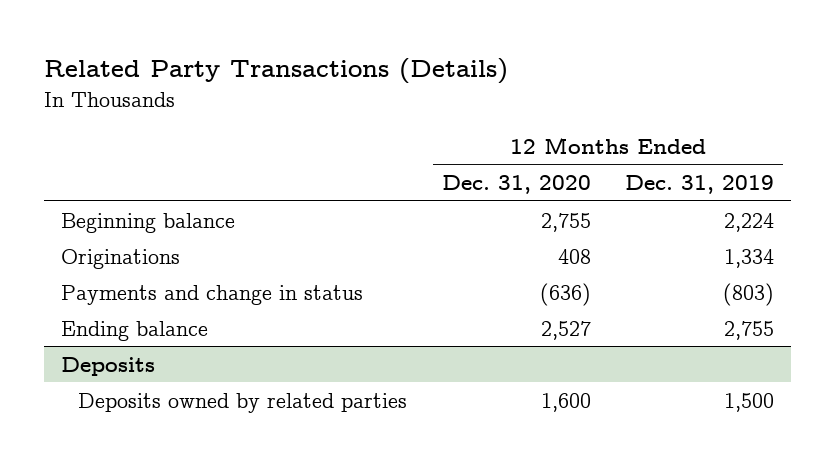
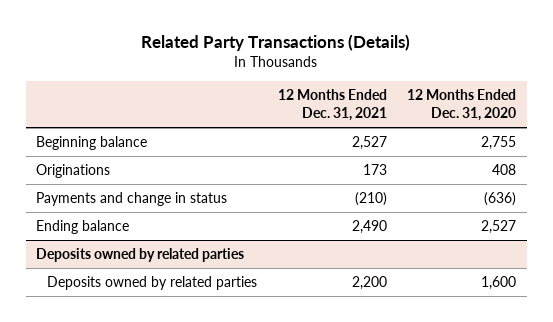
- | 12 Months Ended Dec. 31, 2020 | 12 Months Ended Dec. 31, 2019
+ | 12 Months Ended Dec. 31, 2021 | 12 Months Ended Dec. 31, 2020
- Deposits
+ Deposits owned by related parties

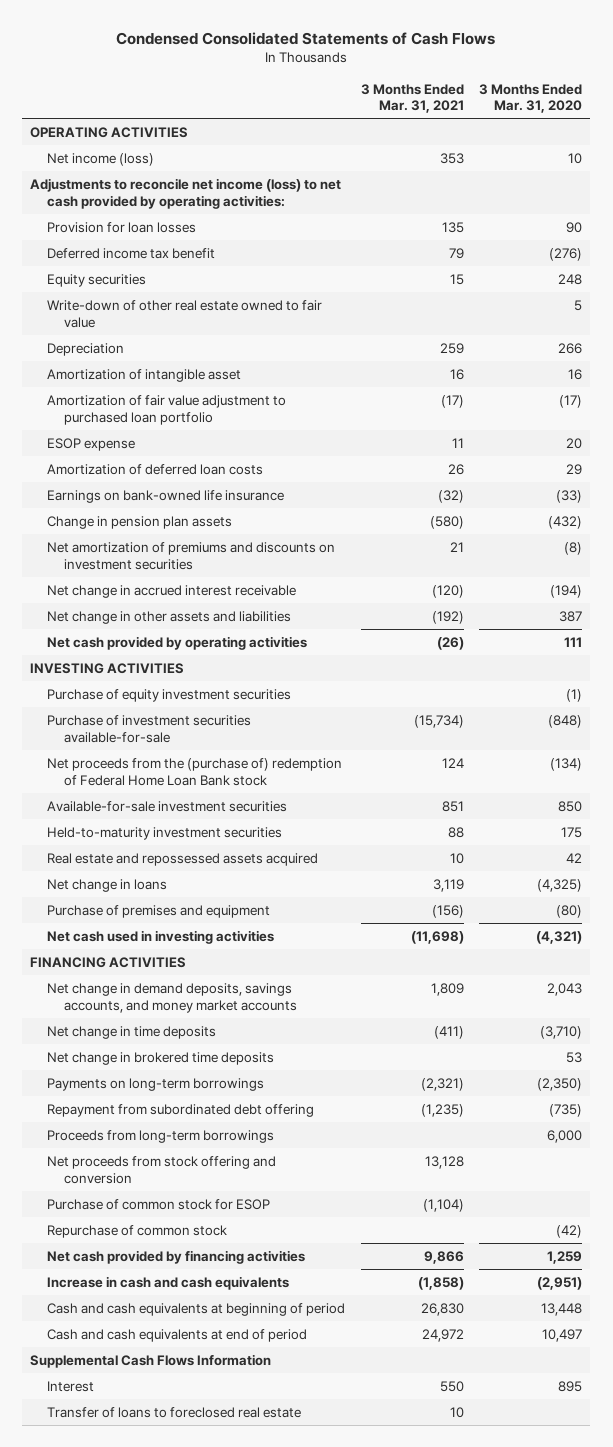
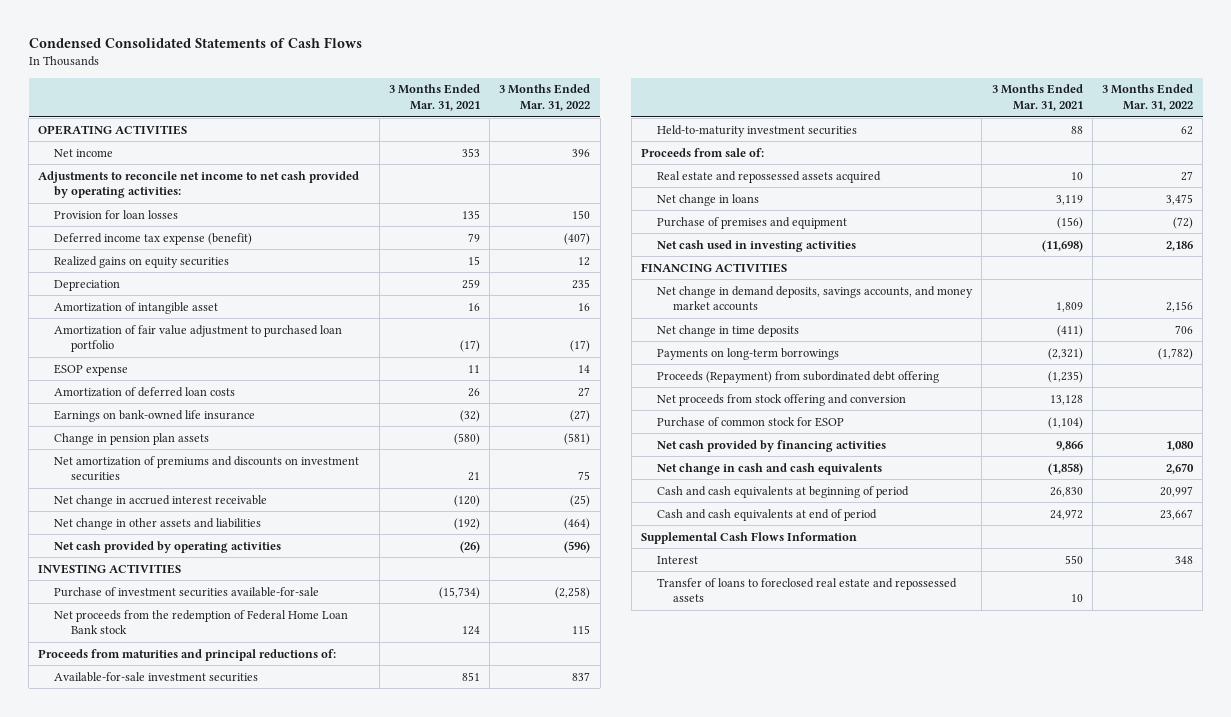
- | 3 Months Ended Mar. 31, 2021 | 3 Months Ended Mar. 31, 2020
+ | 3 Months Ended Mar. 31, 2021 | 3 Months Ended Mar. 31, 2022
- Net income (loss) | 353 | 10
- Adjustments to reconcile net income (loss) to net cash provided by operating activities:
+ Net income | 353 | 396
+ Adjustments to reconcile net income to net cash provided by operating activities:
- Deferred income tax benefit | 79 | (276)
- Equity securities | 15 | 248
- Write-down of other real estate owned to fair value | | 5
+ Deferred income tax expense (benefit) | 79 | (407)
+ Realized gains on equity securities | 15 | 12
- Purchase of equity investment securities | | (1)
- Net proceeds from the (purchase of) redemption of Federal Home Loan Bank stock | 124 | (134)
+ Net proceeds from the redemption of Federal Home Loan Bank stock | 124 | 115
+ Proceeds from maturities and principal reductions of:
+ Proceeds from sale of:
- Net change in brokered time deposits | | 53
- Repayment from subordinated debt offering | (1,235) | (735)
- Proceeds from long-term borrowings | | 6,000
+ Proceeds (Repayment) from subordinated debt offering | (1,235) |
- Repurchase of common stock | | (42)
- Increase in cash and cash equivalents | (1,858) | (2,951)
+ Net change in cash and cash equivalents | (1,858) | 2,670
- Transfer of loans to foreclosed real estate | 10 |
+ Transfer of loans to foreclosed real estate and repossessed assets | 10 |

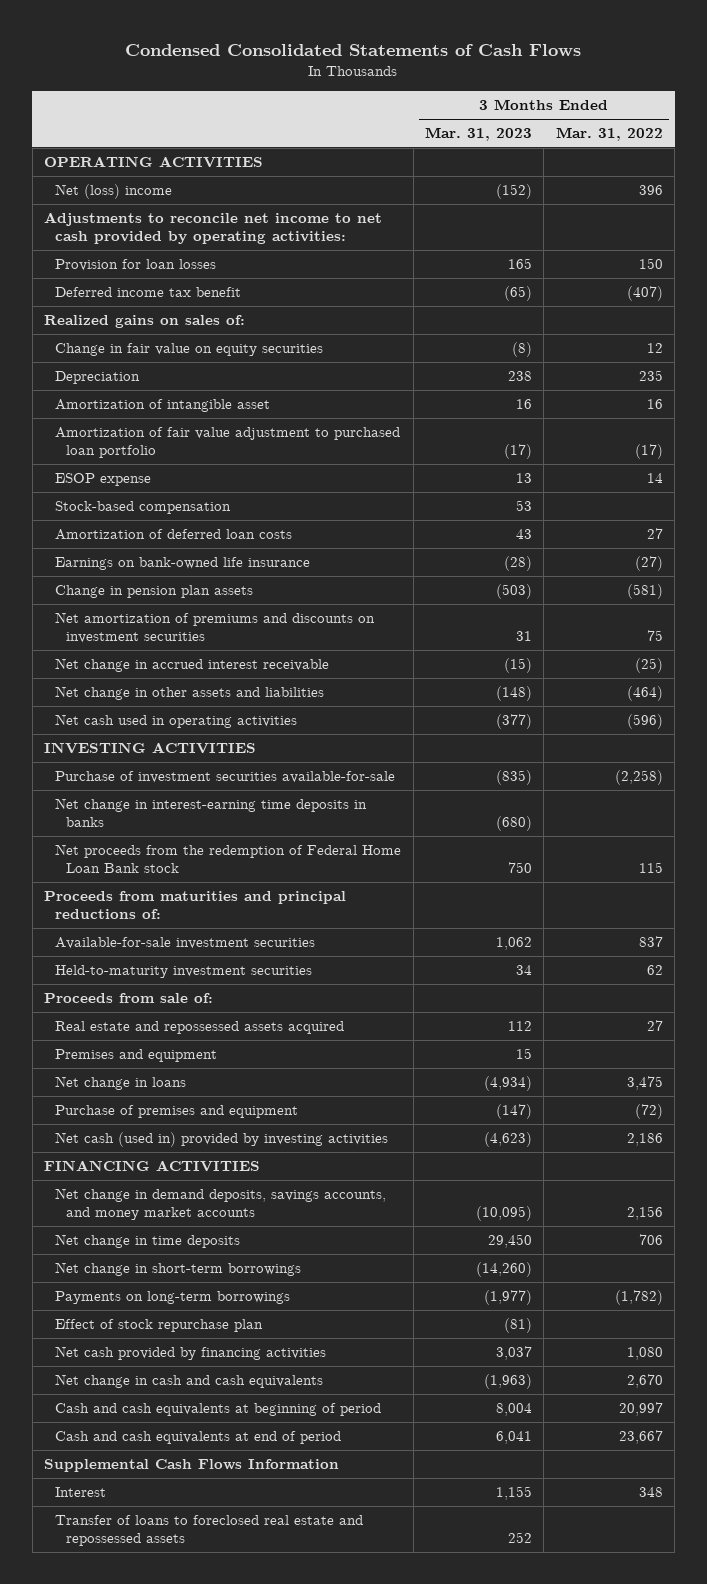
- | 3 Months Ended Mar. 31, 2021 | 3 Months Ended Mar. 31, 2022
+ | 3 Months Ended Mar. 31, 2023 | 3 Months Ended Mar. 31, 2022
- Net income | 353 | 396
+ Net (loss) income | (152) | 396
- Deferred income tax expense (benefit) | 79 | (407)
- Realized gains on equity securities | 15 | 12
+ Deferred income tax benefit | (65) | (407)
+ Realized gains on sales of:
+ Change in fair value on equity securities | (8) | 12
+ Stock-based compensation | 53 |
- Net cash provided by operating activities | (26) | (596)
+ Net cash used in operating activities | (377) | (596)
+ Net change in interest-earning time deposits in banks | (680) |
+ Premises and equipment | 15 |
- Net cash used in investing activities | (11,698) | 2,186
+ Net cash (used in) provided by investing activities | (4,623) | 2,186
+ Net change in short-term borrowings | (14,260) |
- Proceeds (Repayment) from subordinated debt offering | (1,235) |
- Net proceeds from stock offering and conversion | 13,128 |
- Purchase of common stock for ESOP | (1,104) |
+ Effect of stock repurchase plan | (81) |

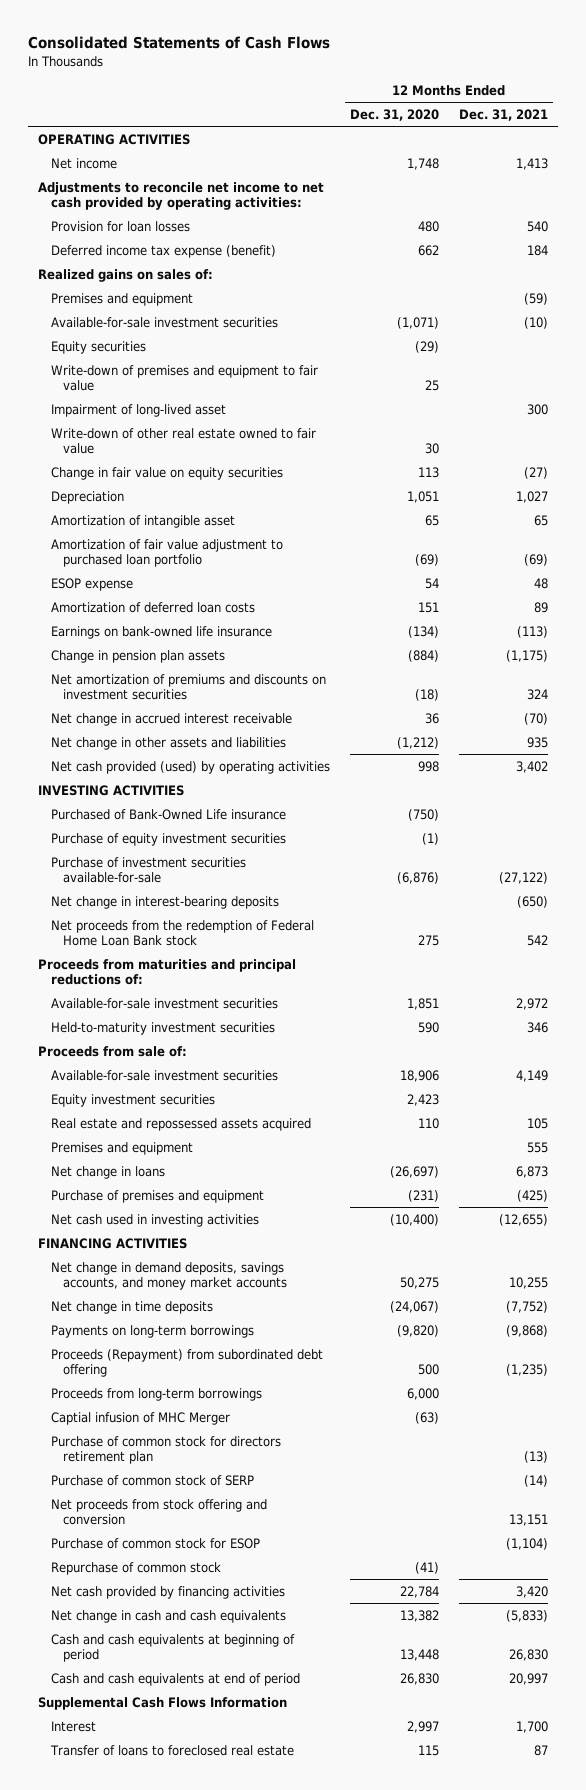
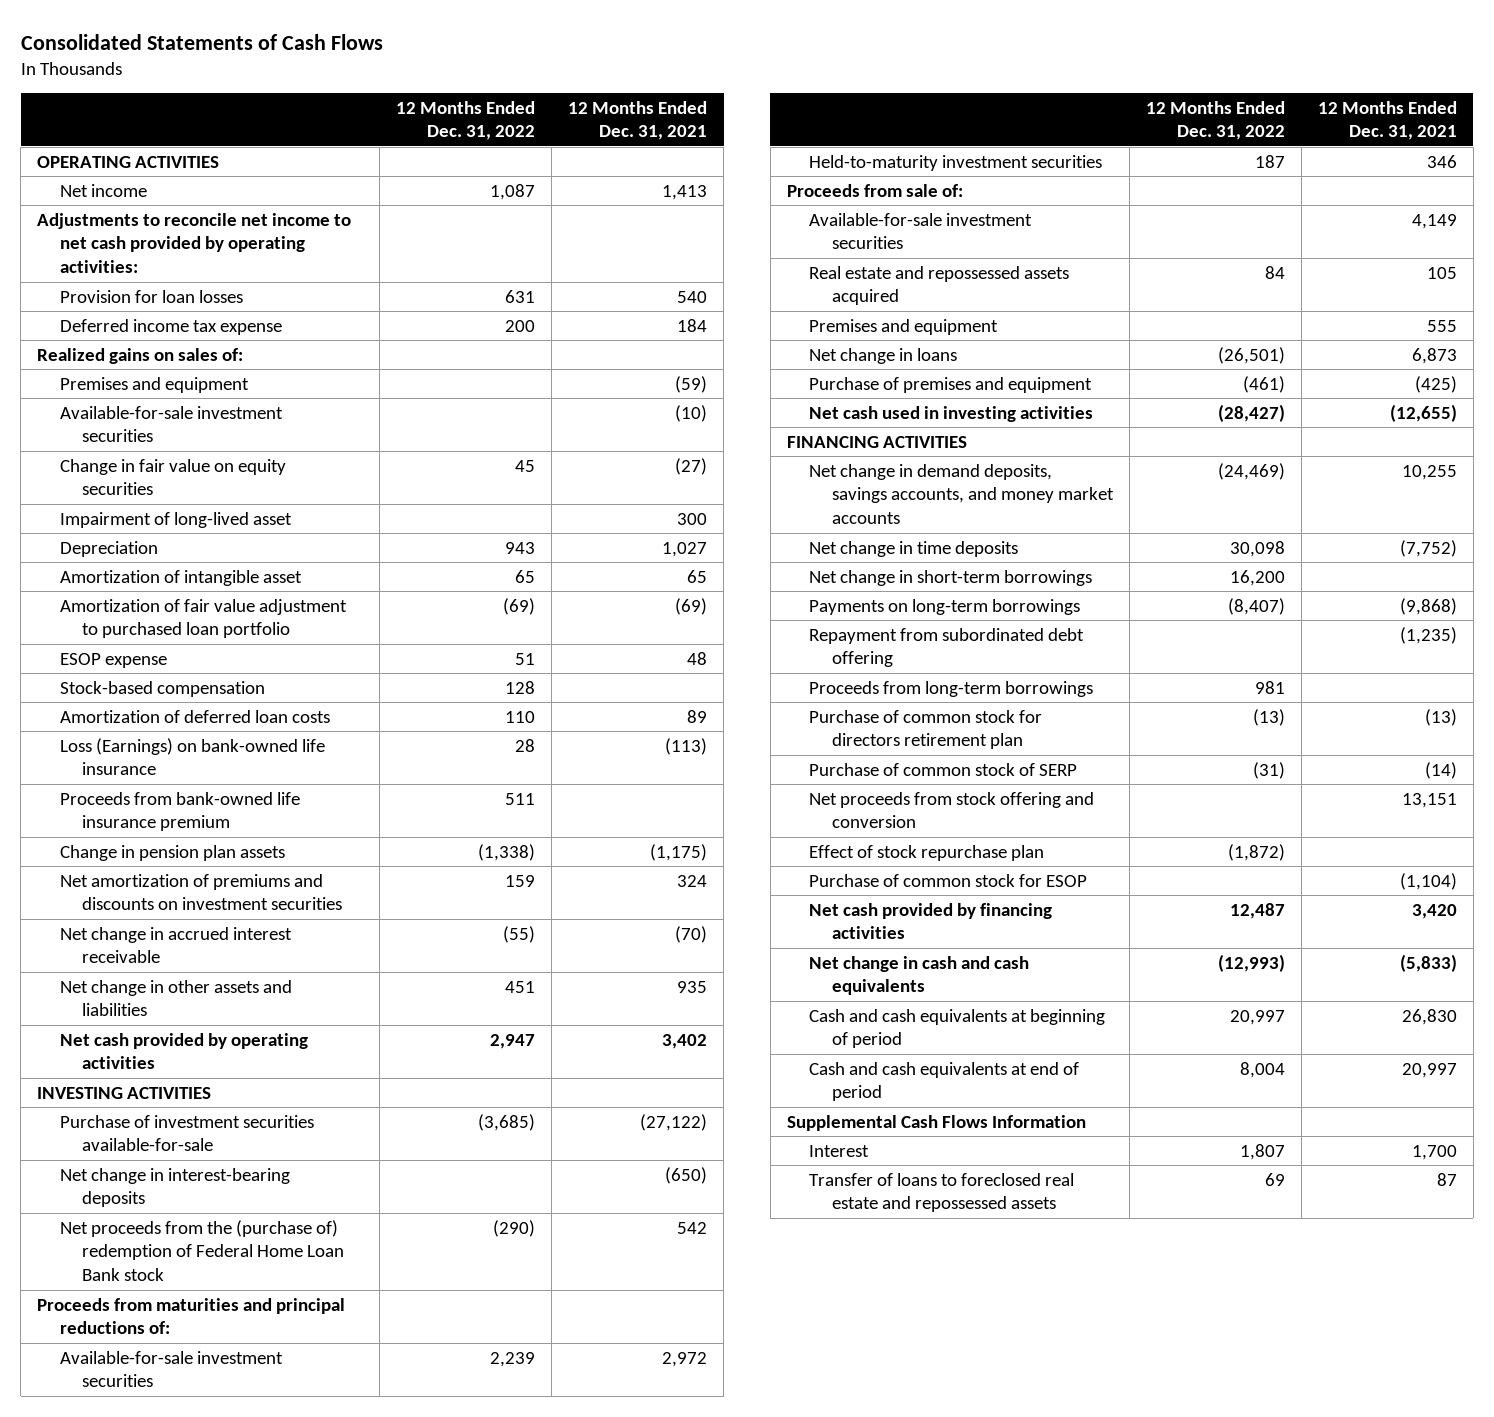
- | 12 Months Ended Dec. 31, 2020 | 12 Months Ended Dec. 31, 2021
+ | 12 Months Ended Dec. 31, 2022 | 12 Months Ended Dec. 31, 2021
- Deferred income tax expense (benefit) | 662 | 184
+ Deferred income tax expense | 200 | 184
- Equity securities | (29) |
- Write-down of premises and equipment to fair value | 25 |
- Write-down of other real estate owned to fair value | 30 |
moved down: Impairment of long-lived asset | | 300
+ Stock-based compensation | 128 |
- Earnings on bank-owned life insurance | (134) | (113)
+ Loss (Earnings) on bank-owned life insurance | 28 | (113)
+ Proceeds from bank-owned life insurance premium | 511 |
- Net cash provided (used) by operating activities | 998 | 3,402
+ Net cash provided by operating activities | 2,947 | 3,402
- Purchased of Bank-Owned Life insurance | (750) |
- Purchase of equity investment securities | (1) |
- Net proceeds from the redemption of Federal Home Loan Bank stock | 275 | 542
+ Net proceeds from the (purchase of) redemption of Federal Home Loan Bank stock | (290) | 542
- Equity investment securities | 2,423 |
+ Net change in short-term borrowings | 16,200 |
- Proceeds (Repayment) from subordinated debt offering | 500 | (1,235)
+ Repayment from subordinated debt offering | | (1,235)
- Captial infusion of MHC Merger | (63) |
+ Effect of stock repurchase plan | (1,872) |
- Repurchase of common stock | (41) |
- Transfer of loans to foreclosed real estate | 115 | 87
+ Transfer of loans to foreclosed real estate and repossessed assets | 69 | 87

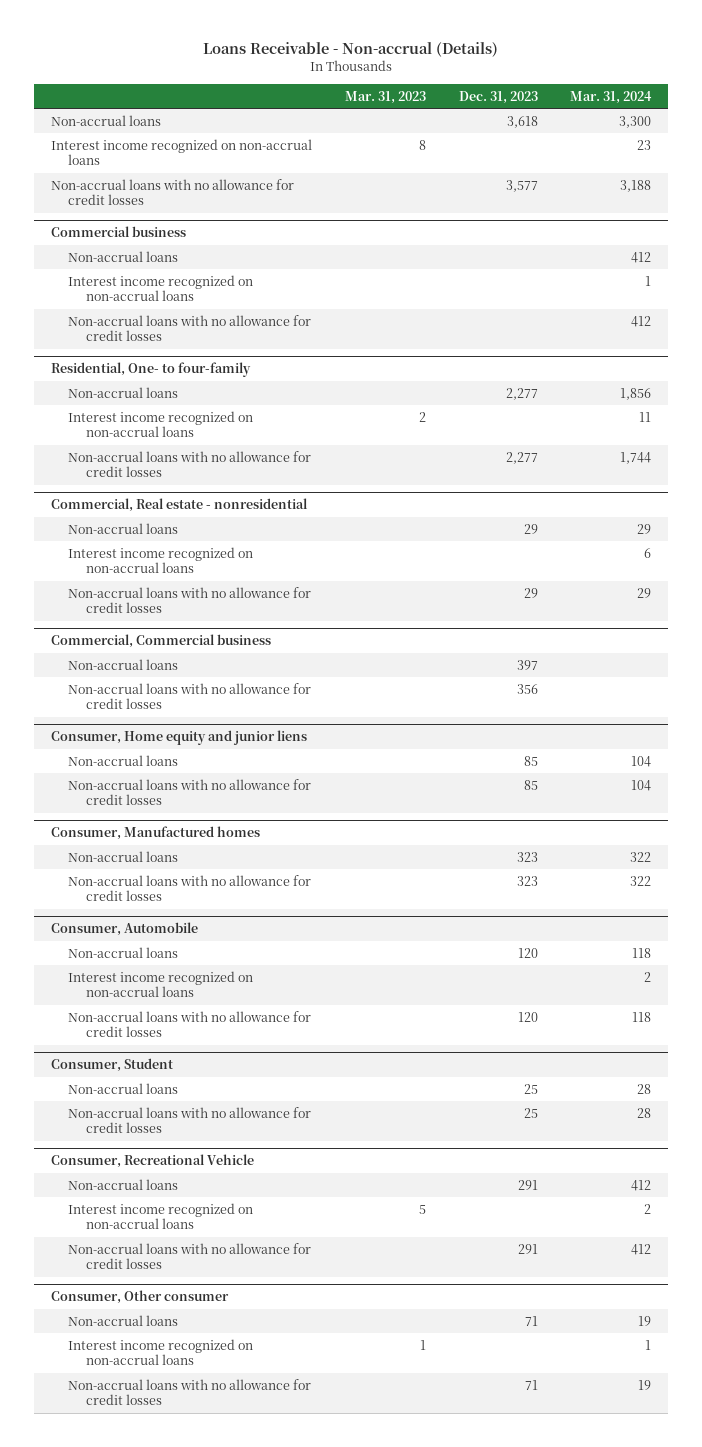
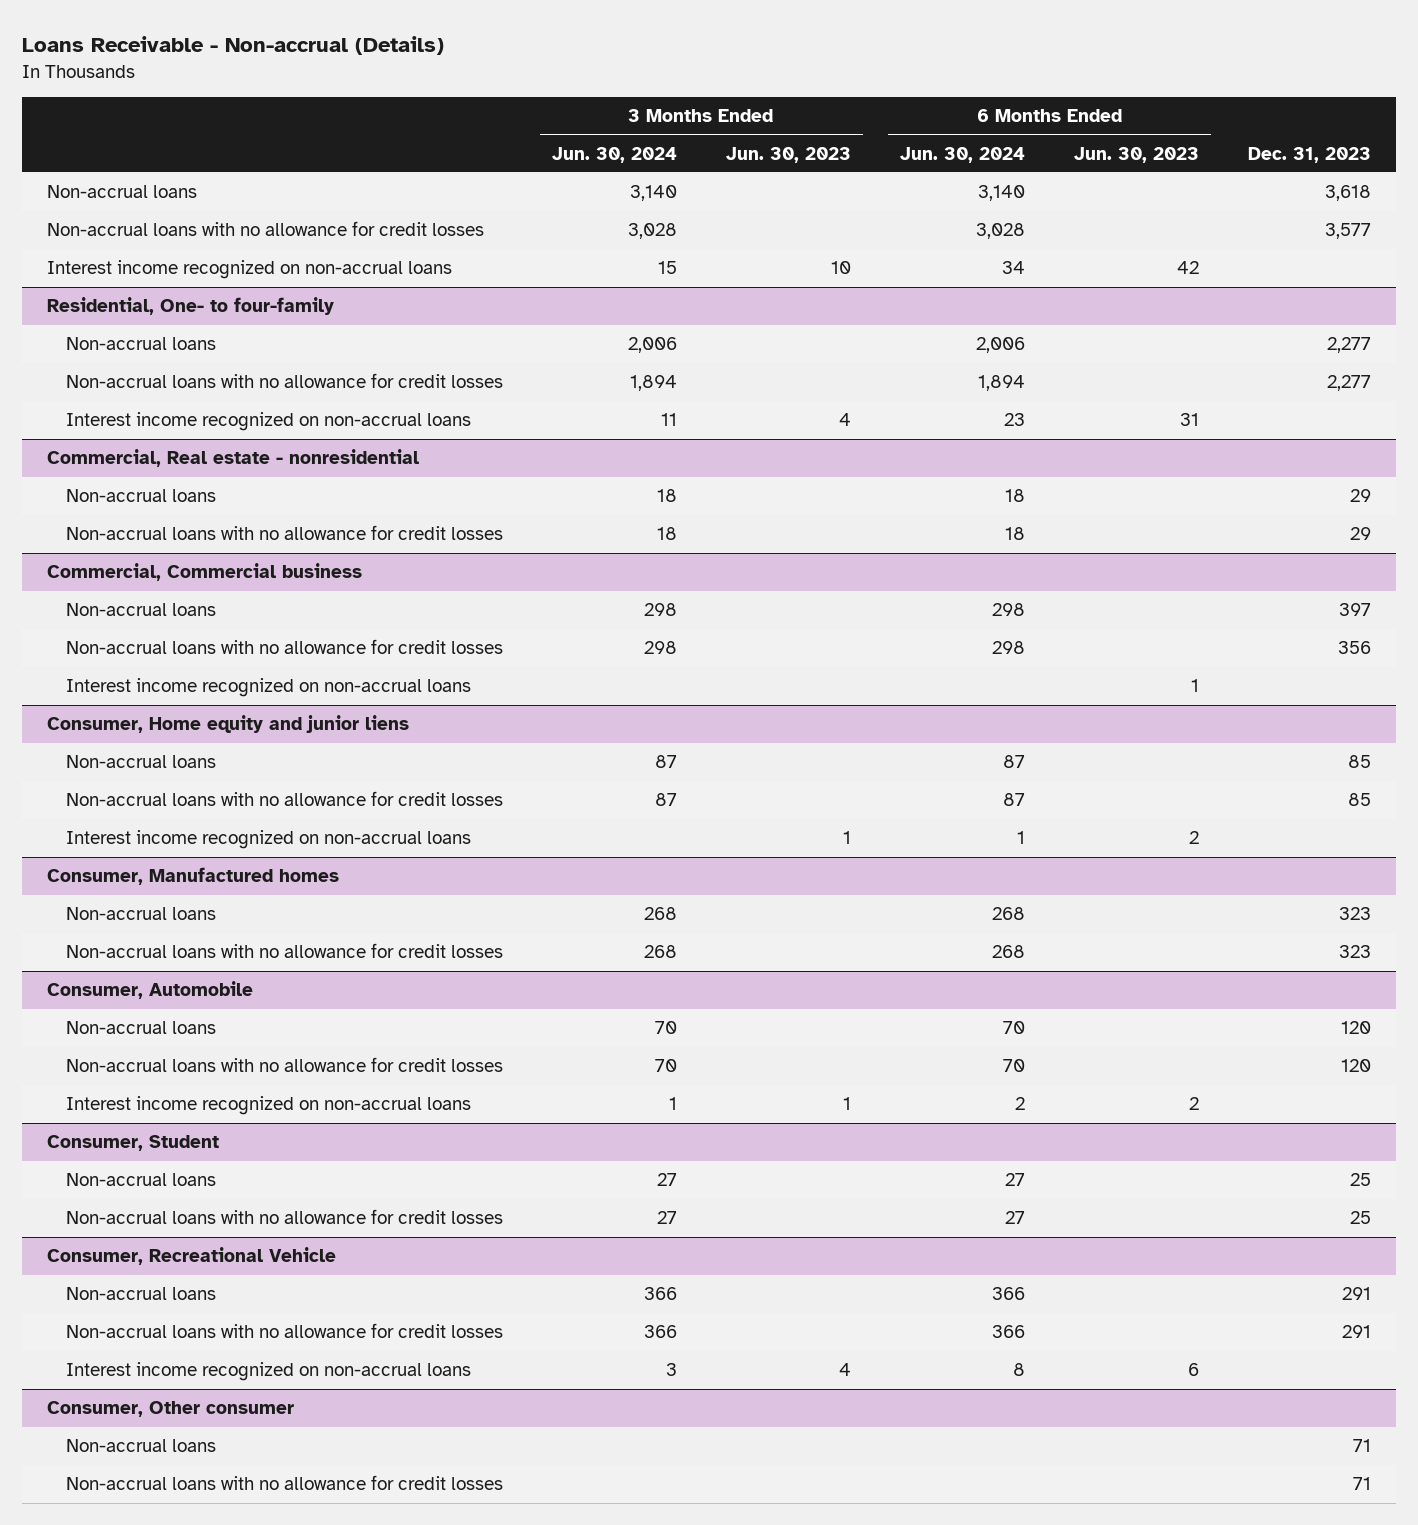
- | Mar. 31, 2023 | Dec. 31, 2023 | Mar. 31, 2024
+ | 3 Months Ended Jun. 30, 2024 | 3 Months Ended Jun. 30, 2023 | 6 Months Ended Jun. 30, 2024 | 6 Months Ended Jun. 30, 2023 | Dec. 31, 2023
- Interest income recognized on non-accrual loans | 8 | | 23
- Commercial business
- Non-accrual loans | | | 412
- Non-accrual loans with no allowance for credit losses | | | 412
@ Residential, One- to four-family
moved down: Interest income recognized on non-accrual loans | 11 | 4 | 23 | 31 |
@ Commercial, Real estate - nonresidential
- Interest income recognized on non-accrual loans | | | 6
@ Commercial, Commercial business
+ Interest income recognized on non-accrual loans | | | | 1 |
@ Consumer, Home equity and junior liens
+ Interest income recognized on non-accrual loans | | 1 | 1 | 2 |
@ Consumer, Automobile
moved down: Interest income recognized on non-accrual loans | 1 | 1 | 2 | 2 |
@ Consumer, Recreational Vehicle
moved down: Interest income recognized on non-accrual loans | 3 | 4 | 8 | 6 |
@ Consumer, Other consumer
- Interest income recognized on non-accrual loans | 1 | | 1

